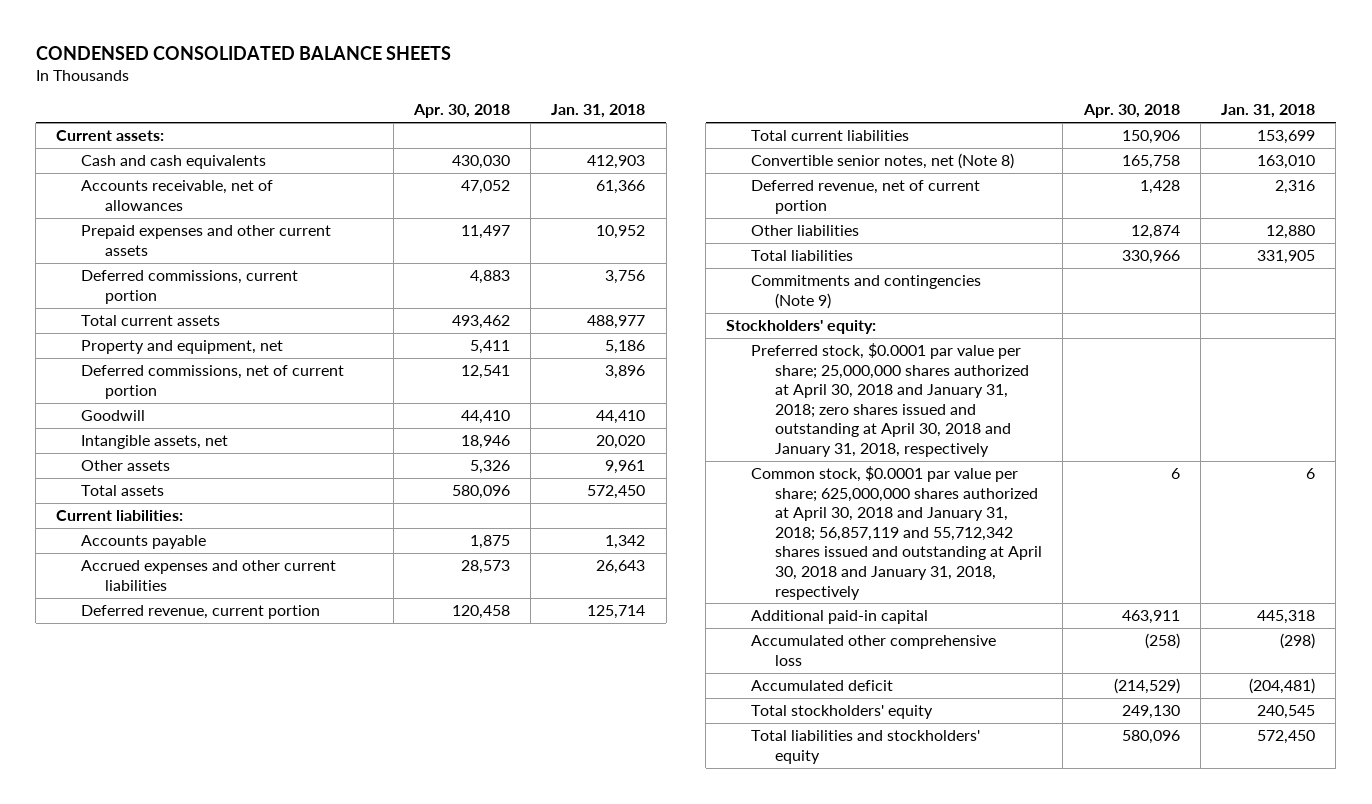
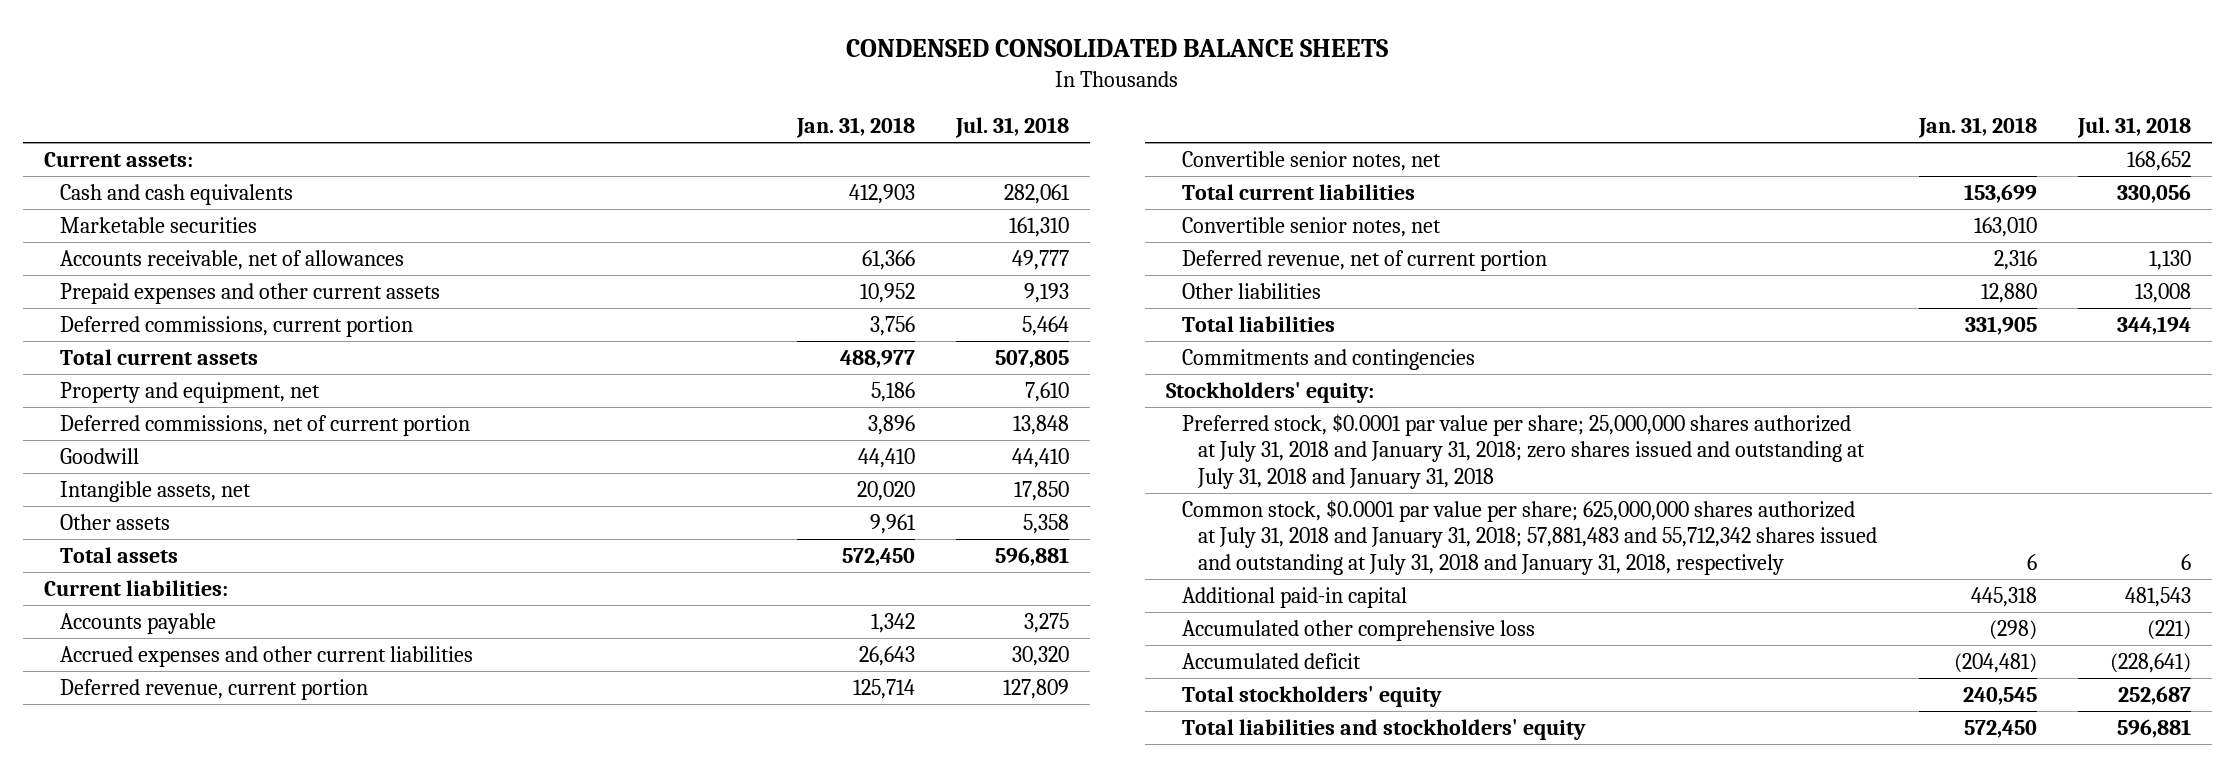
- | Apr. 30, 2018 | Jan. 31, 2018
+ | Jan. 31, 2018 | Jul. 31, 2018
+ Marketable securities | | 161,310
+ Convertible senior notes, net | | 168,652
- Convertible senior notes, net (Note 8) | 165,758 | 163,010
+ Convertible senior notes, net | 163,010 |
- Commitments and contingencies (Note 9)
+ Commitments and contingencies
- Preferred stock, $0.0001 par value per share; 25,000,000 shares authorized at April 30, 2018 and January 31, 2018; zero shares issued and outstanding at April 30, 2018 and January 31, 2018, respectively
- Common stock, $0.0001 par value per share; 625,000,000 shares authorized at April 30, 2018 and January 31, 2018; 56,857,119 and 55,712,342 shares issued and outstanding at April 30, 2018 and January 31, 2018, respectively | 6 | 6
+ Preferred stock, $0.0001 par value per share; 25,000,000 shares authorized at July 31, 2018 and January 31, 2018; zero shares issued and outstanding at July 31, 2018 and January 31, 2018
+ Common stock, $0.0001 par value per share; 625,000,000 shares authorized at July 31, 2018 and January 31, 2018; 57,881,483 and 55,712,342 shares issued and outstanding at July 31, 2018 and January 31, 2018, respectively | 6 | 6

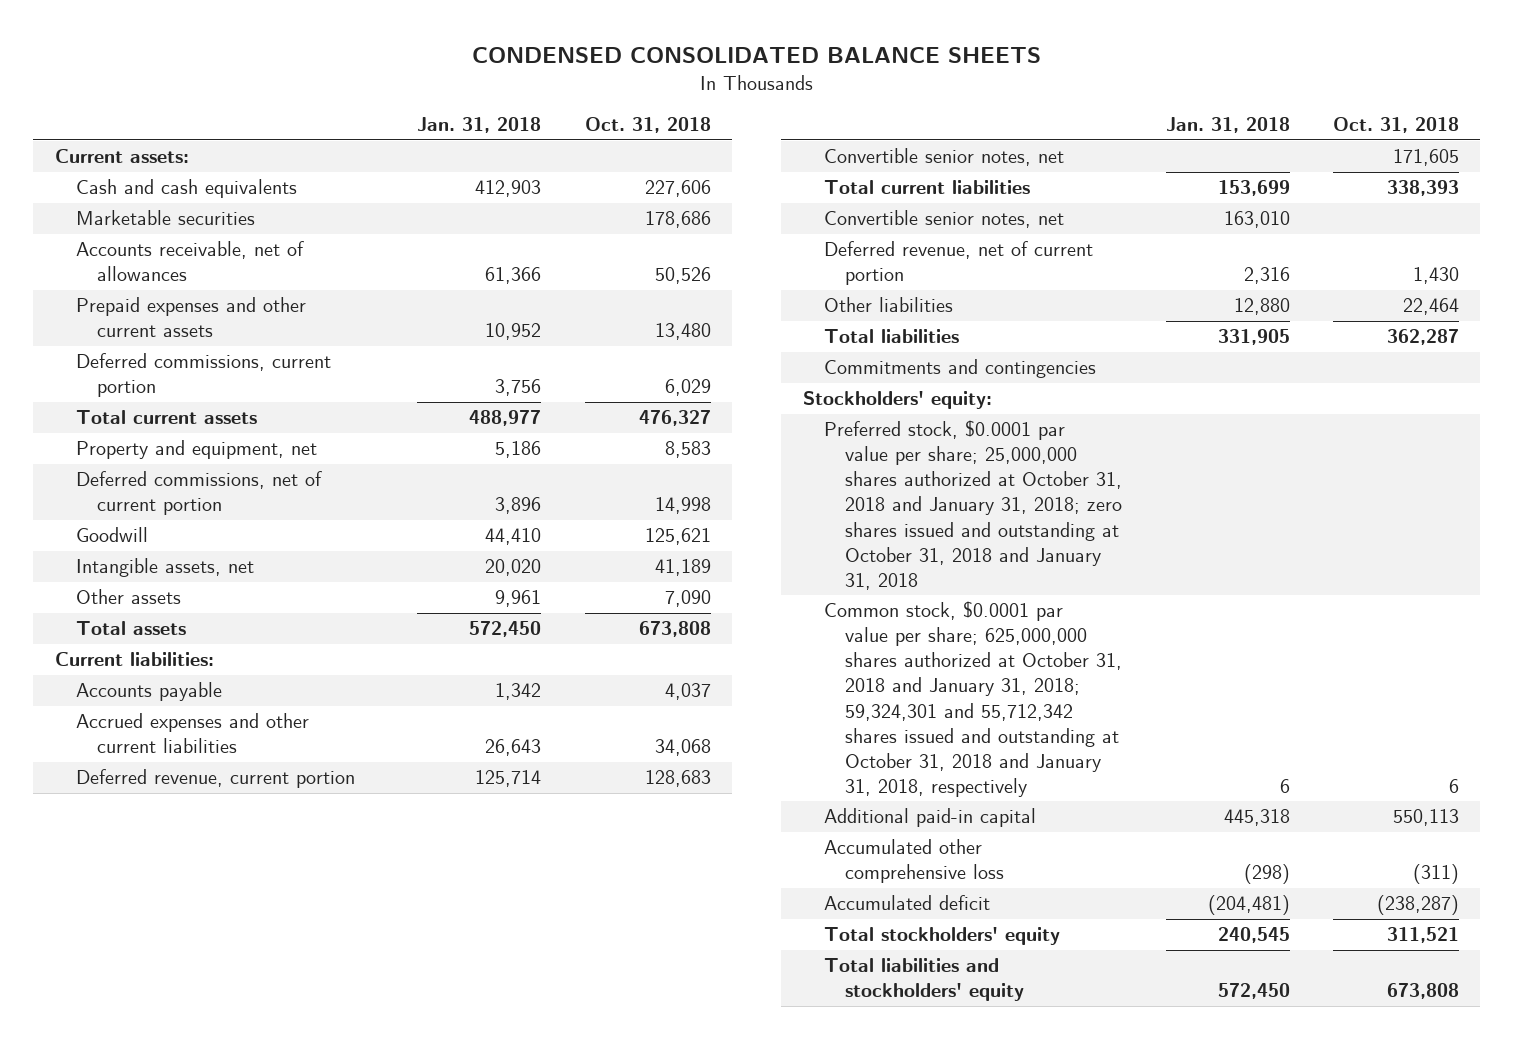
- | Jan. 31, 2018 | Jul. 31, 2018
+ | Jan. 31, 2018 | Oct. 31, 2018
- Preferred stock, $0.0001 par value per share; 25,000,000 shares authorized at July 31, 2018 and January 31, 2018; zero shares issued and outstanding at July 31, 2018 and January 31, 2018
- Common stock, $0.0001 par value per share; 625,000,000 shares authorized at July 31, 2018 and January 31, 2018; 57,881,483 and 55,712,342 shares issued and outstanding at July 31, 2018 and January 31, 2018, respectively | 6 | 6
+ Preferred stock, $0.0001 par value per share; 25,000,000 shares authorized at October 31, 2018 and January 31, 2018; zero shares issued and outstanding at October 31, 2018 and January 31, 2018
+ Common stock, $0.0001 par value per share; 625,000,000 shares authorized at October 31, 2018 and January 31, 2018; 59,324,301 and 55,712,342 shares issued and outstanding at October 31, 2018 and January 31, 2018, respectively | 6 | 6

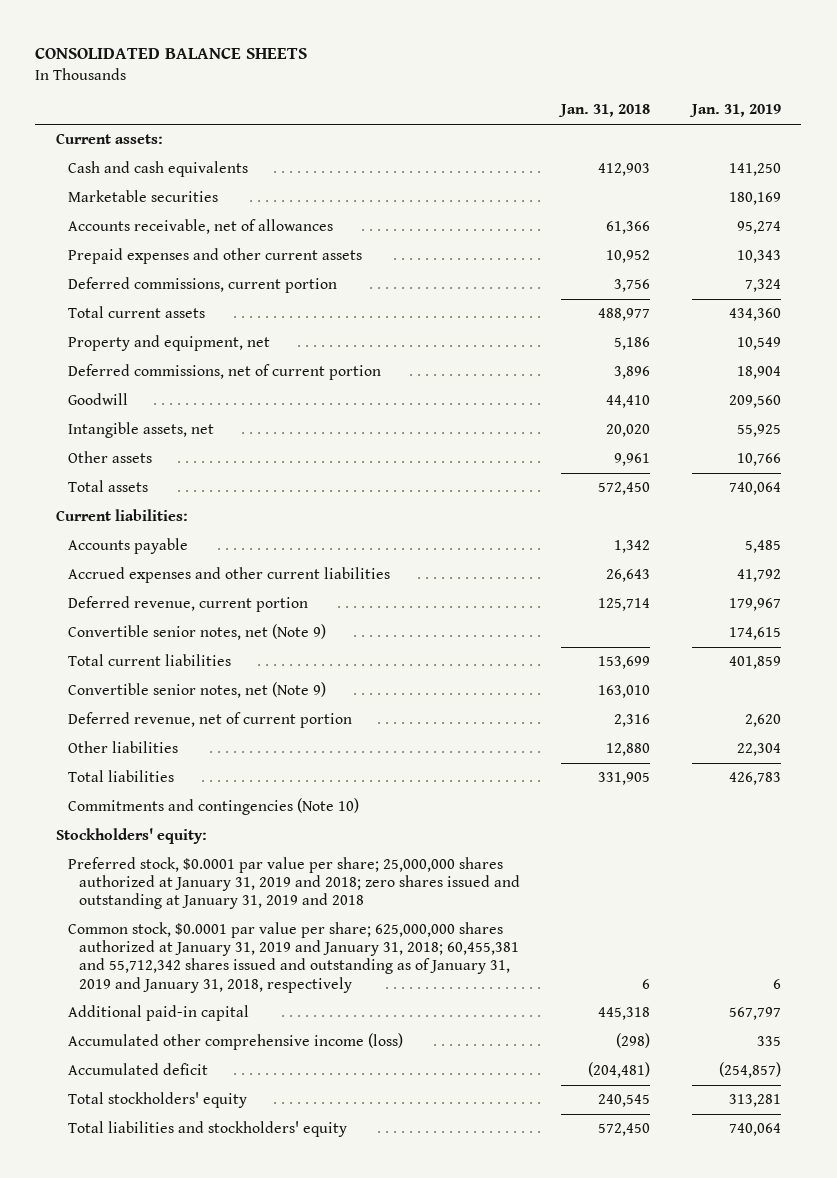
- CONDENSED CONSOLIDATED BALANCE SHEETS
+ CONSOLIDATED BALANCE SHEETS
- | Jan. 31, 2018 | Oct. 31, 2018
+ | Jan. 31, 2018 | Jan. 31, 2019
- Convertible senior notes, net | | 171,605
+ Convertible senior notes, net (Note 9) | | 174,615
- Convertible senior notes, net | 163,010 |
+ Convertible senior notes, net (Note 9) | 163,010 |
- Commitments and contingencies
+ Commitments and contingencies (Note 10)
- Preferred stock, $0.0001 par value per share; 25,000,000 shares authorized at October 31, 2018 and January 31, 2018; zero shares issued and outstanding at October 31, 2018 and January 31, 2018
- Common stock, $0.0001 par value per share; 625,000,000 shares authorized at October 31, 2018 and January 31, 2018; 59,324,301 and 55,712,342 shares issued and outstanding at October 31, 2018 and January 31, 2018, respectively | 6 | 6
+ Preferred stock, $0.0001 par value per share; 25,000,000 shares authorized at January 31, 2019 and 2018; zero shares issued and outstanding at January 31, 2019 and 2018
+ Common stock, $0.0001 par value per share; 625,000,000 shares authorized at January 31, 2019 and January 31, 2018; 60,455,381 and 55,712,342 shares issued and outstanding as of January 31, 2019 and January 31, 2018, respectively | 6 | 6
- Accumulated other comprehensive loss | (298) | (311)
+ Accumulated other comprehensive income (loss) | (298) | 335

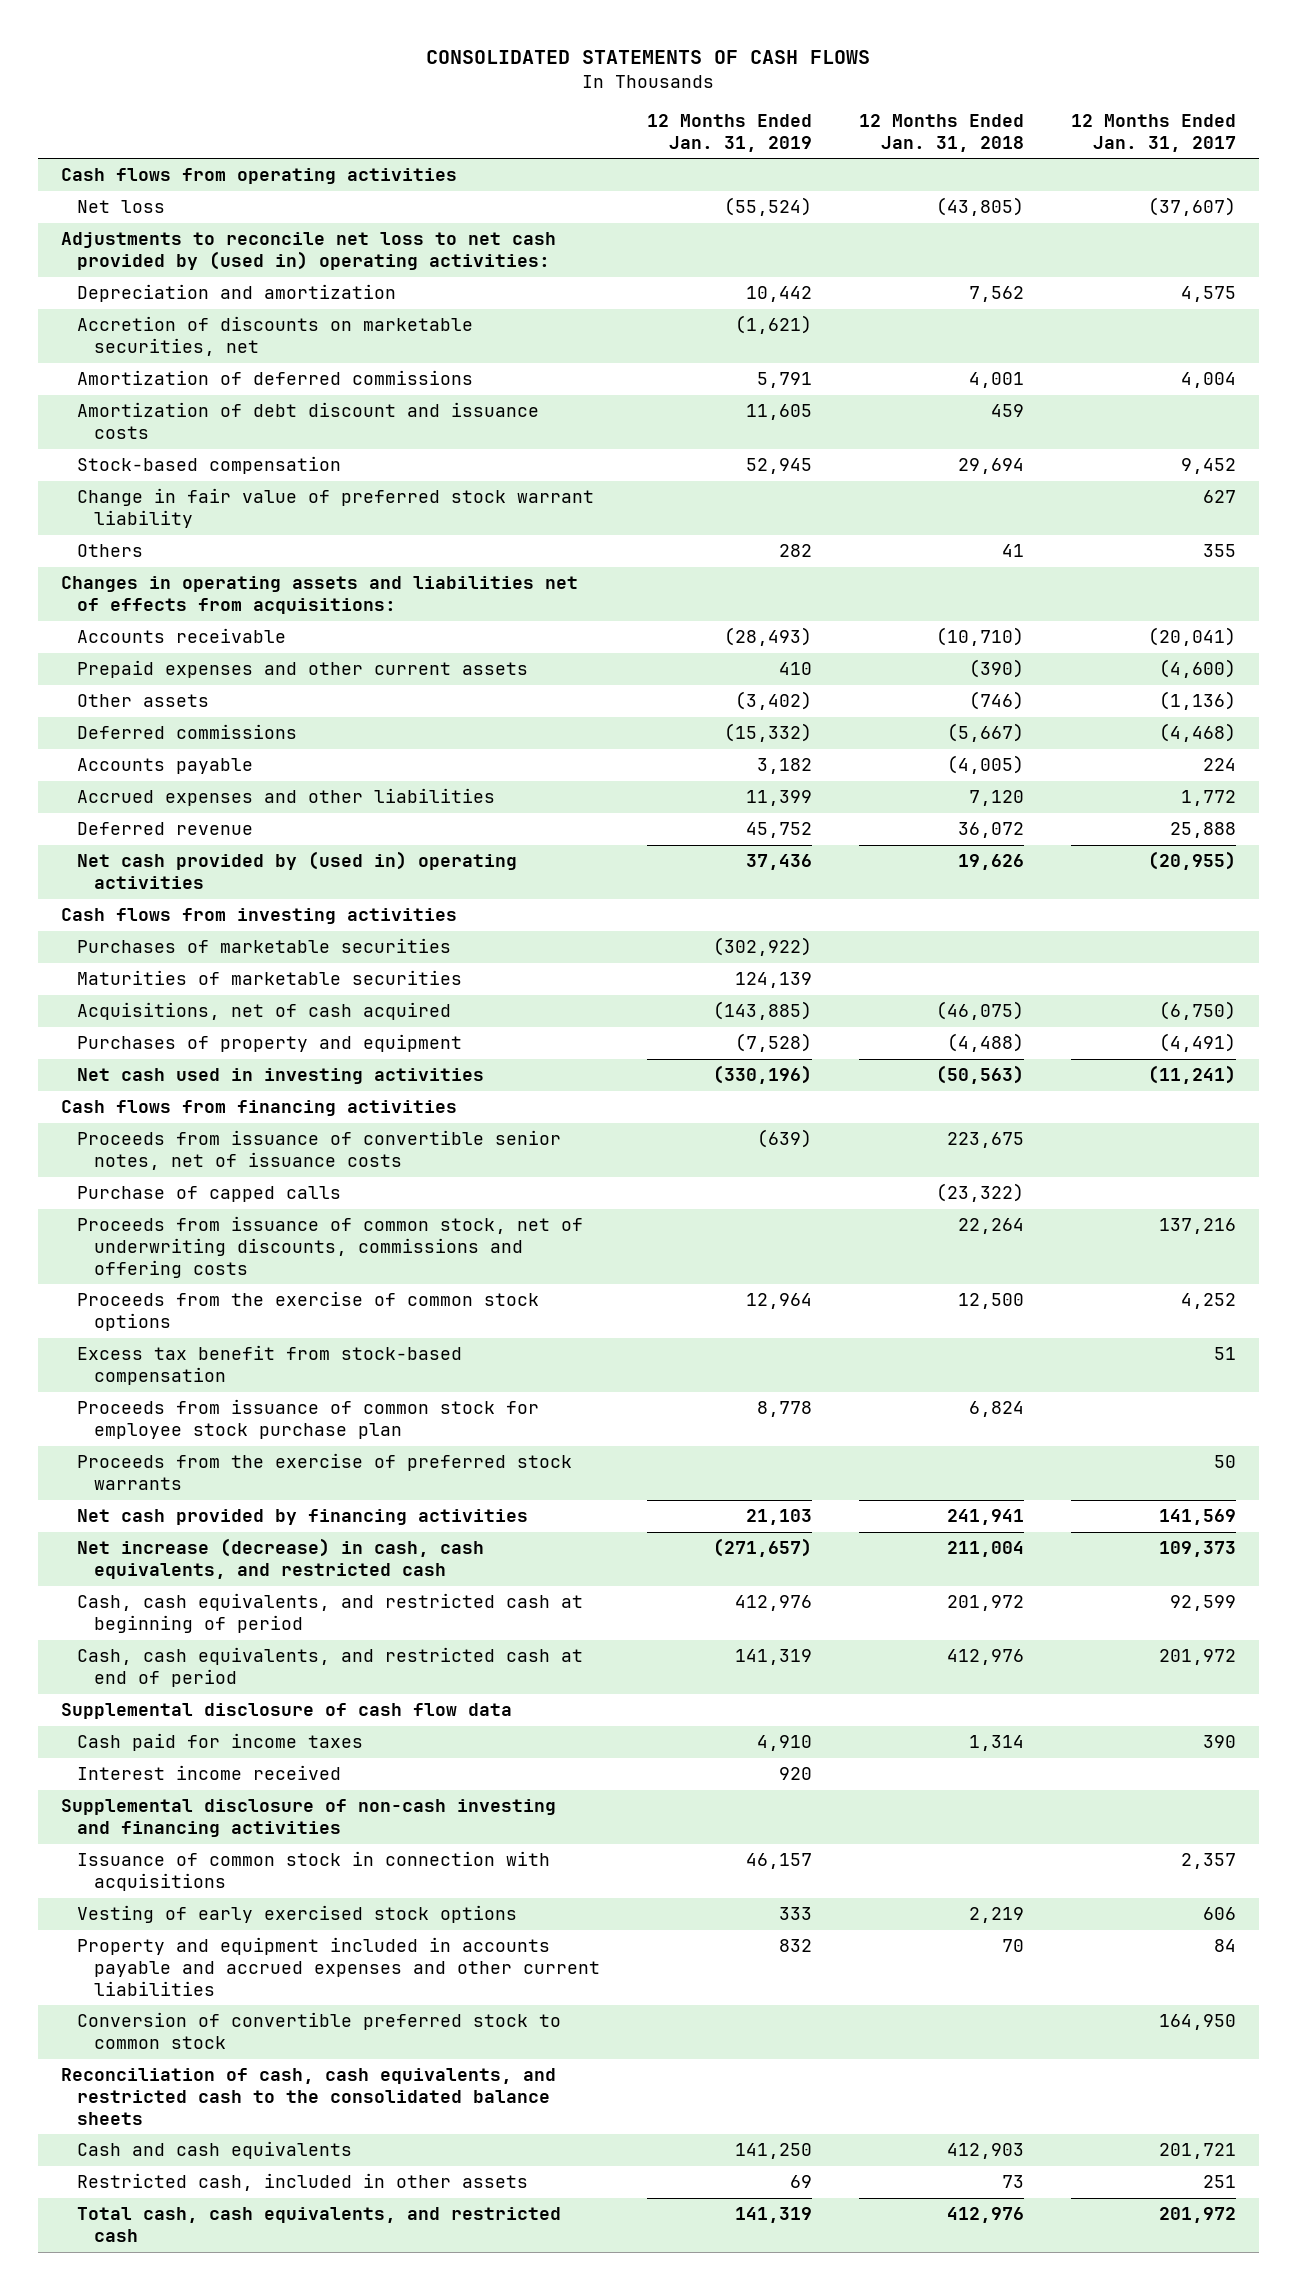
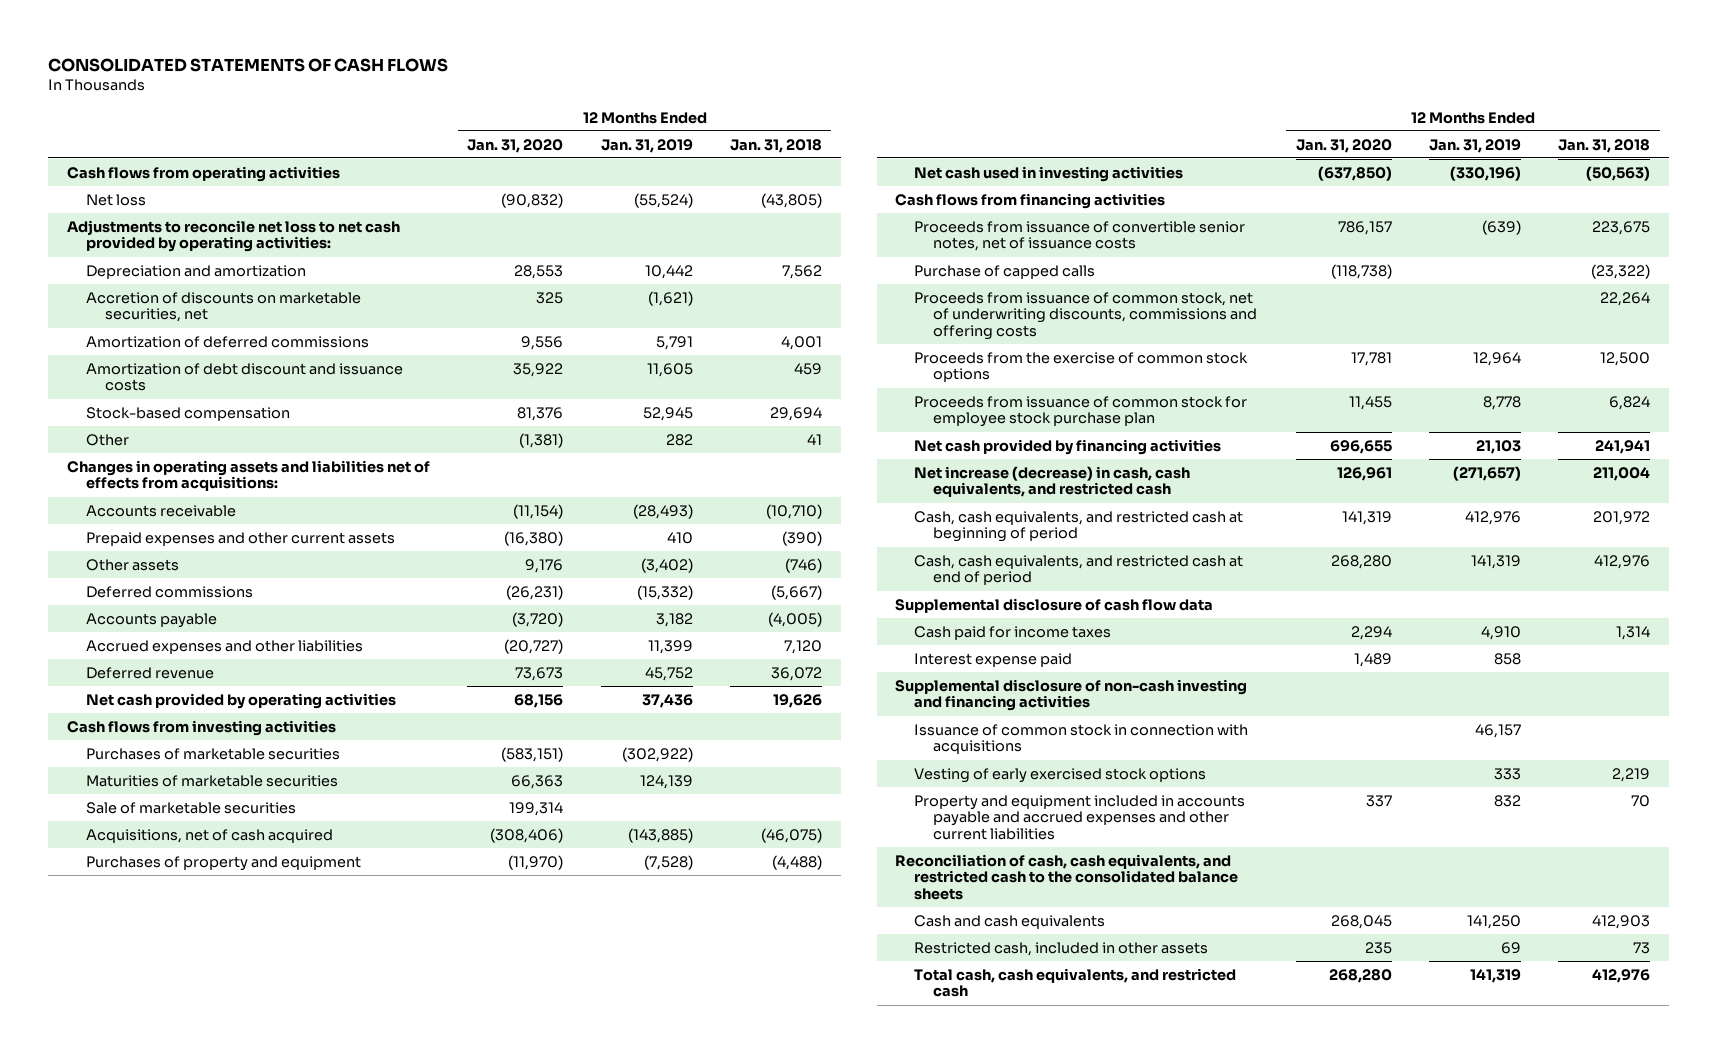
- | 12 Months Ended Jan. 31, 2019 | 12 Months Ended Jan. 31, 2018 | 12 Months Ended Jan. 31, 2017
+ | 12 Months Ended Jan. 31, 2020 | 12 Months Ended Jan. 31, 2019 | 12 Months Ended Jan. 31, 2018
- Adjustments to reconcile net loss to net cash provided by (used in) operating activities:
+ Adjustments to reconcile net loss to net cash provided by operating activities:
- Change in fair value of preferred stock warrant liability | | | 627
- Others | 282 | 41 | 355
+ Other | (1,381) | 282 | 41
- Net cash provided by (used in) operating activities | 37,436 | 19,626 | (20,955)
+ Net cash provided by operating activities | 68,156 | 37,436 | 19,626
+ Sale of marketable securities | 199,314 | |
- Excess tax benefit from stock-based compensation | | | 51
- Proceeds from the exercise of preferred stock warrants | | | 50
- Interest income received | 920 | |
+ Interest expense paid | 1,489 | 858 |
- Conversion of convertible preferred stock to common stock | | | 164,950

